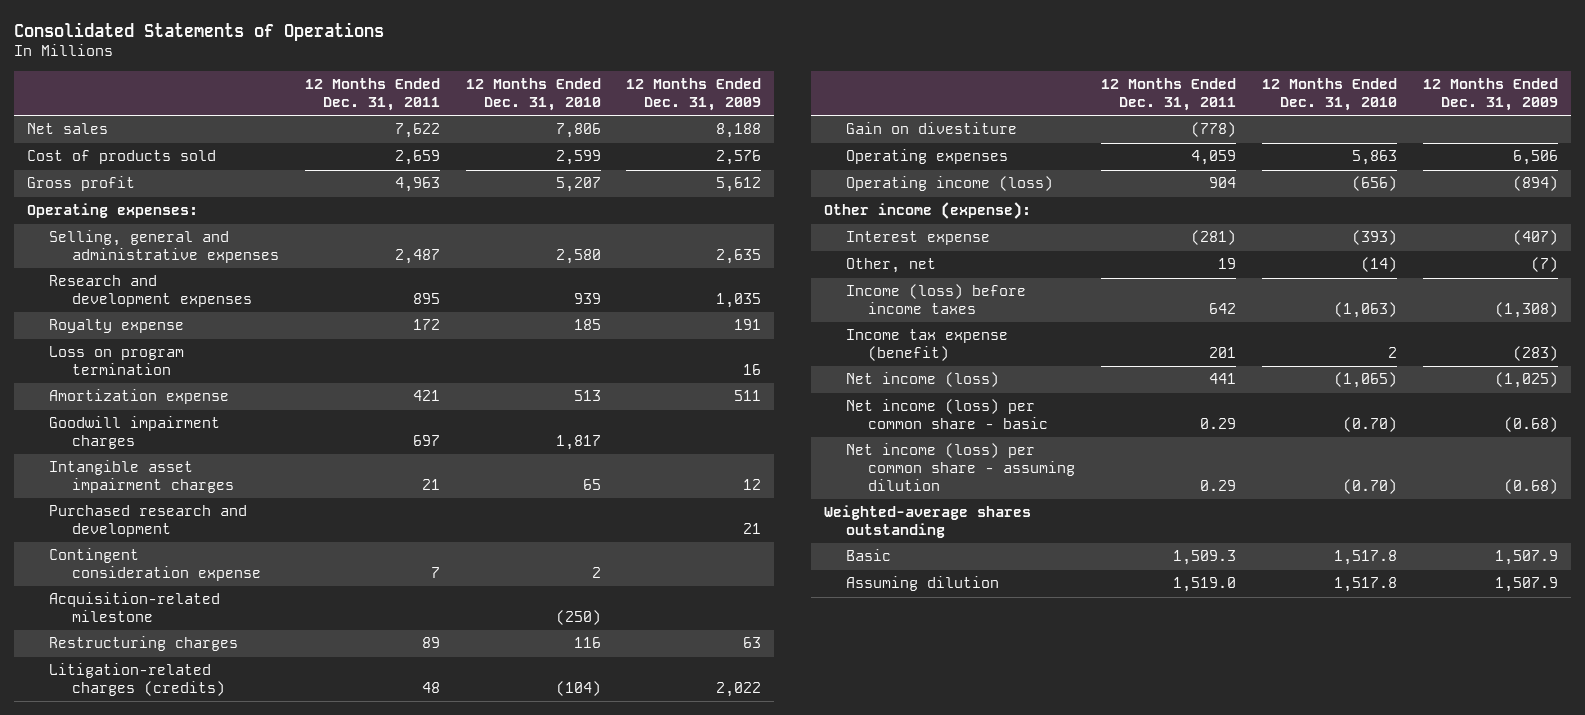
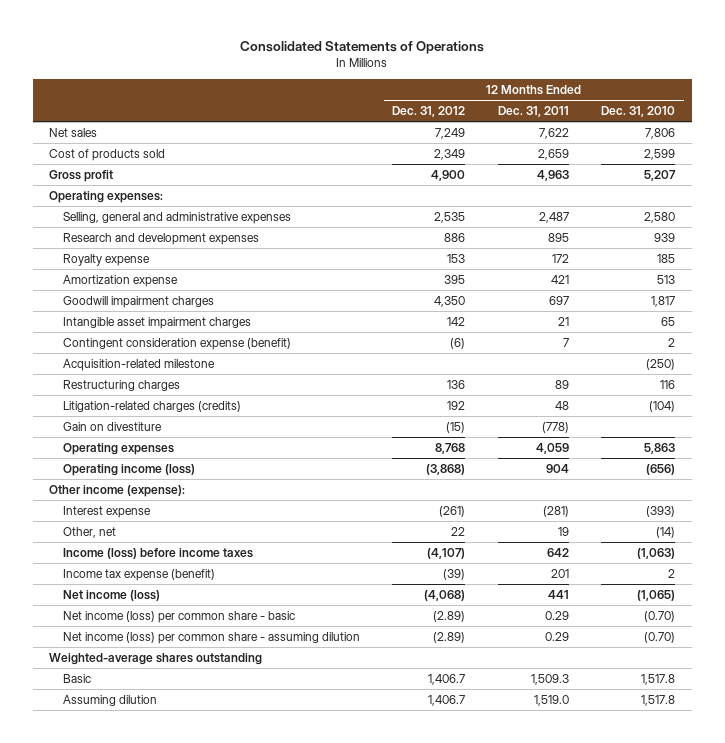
- | 12 Months Ended Dec. 31, 2011 | 12 Months Ended Dec. 31, 2010 | 12 Months Ended Dec. 31, 2009
+ | 12 Months Ended Dec. 31, 2012 | 12 Months Ended Dec. 31, 2011 | 12 Months Ended Dec. 31, 2010
- Loss on program termination | | | 16
- Purchased research and development | | | 21
- Contingent consideration expense | 7 | 2 |
+ Contingent consideration expense (benefit) | (6) | 7 | 2

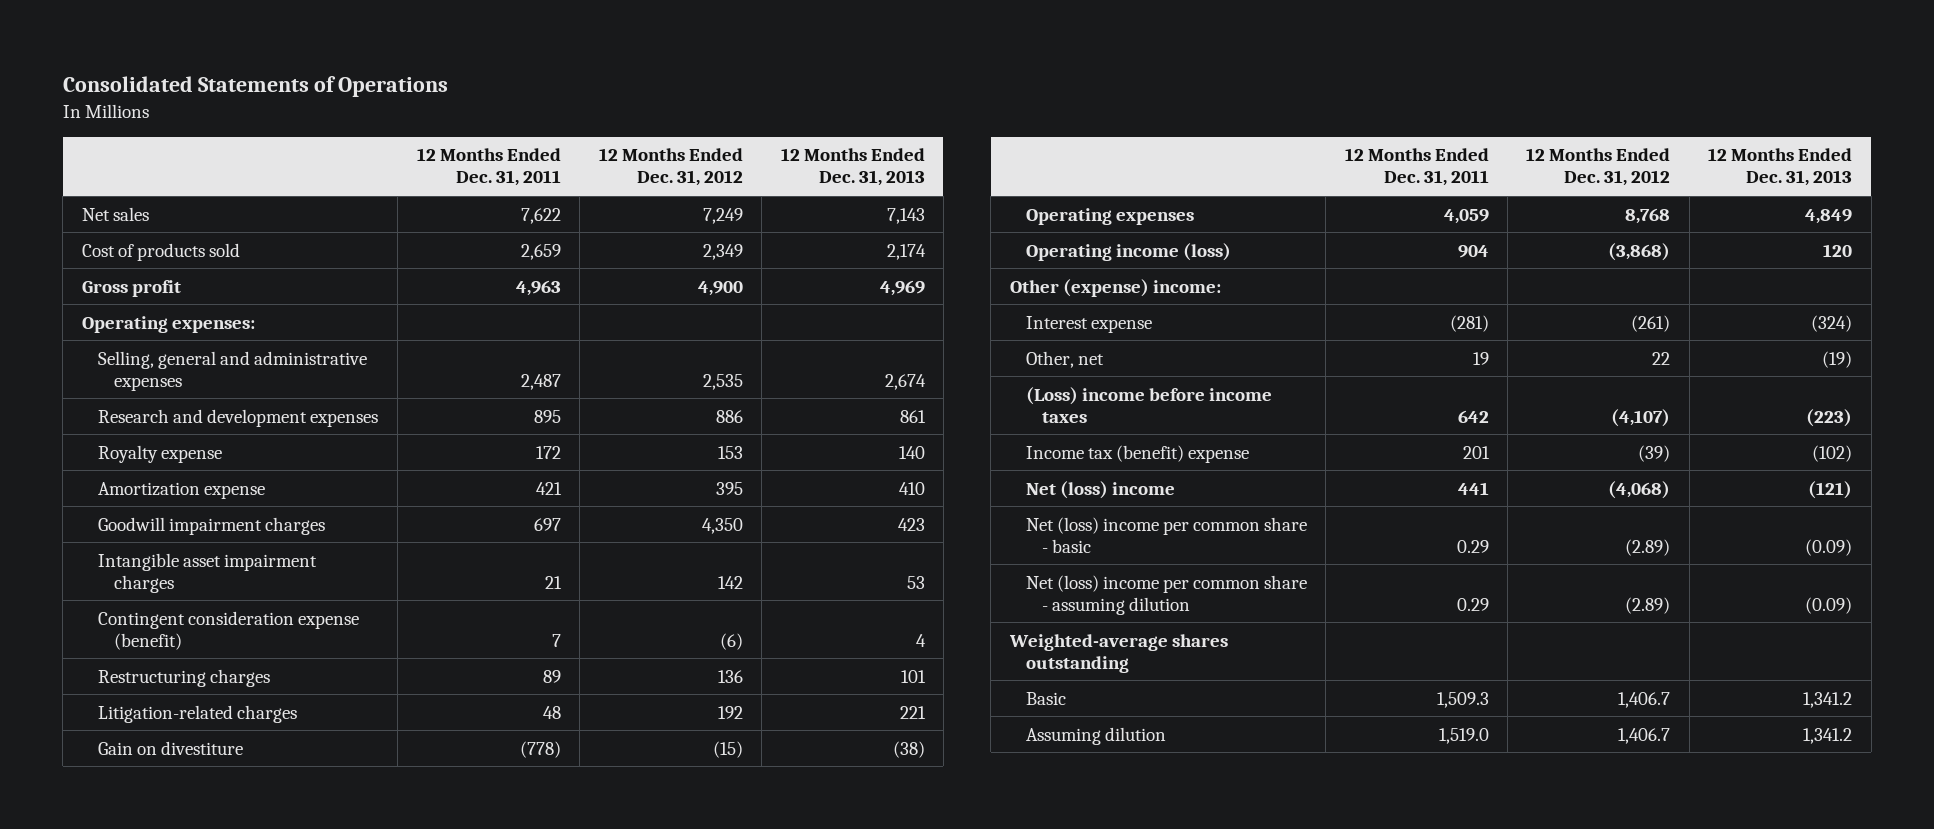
- | 12 Months Ended Dec. 31, 2012 | 12 Months Ended Dec. 31, 2011 | 12 Months Ended Dec. 31, 2010
+ | 12 Months Ended Dec. 31, 2011 | 12 Months Ended Dec. 31, 2012 | 12 Months Ended Dec. 31, 2013
- Acquisition-related milestone | | | (250)
- Litigation-related charges (credits) | 192 | 48 | (104)
+ Litigation-related charges | 48 | 192 | 221
- Other income (expense):
+ Other (expense) income:
- Income (loss) before income taxes | (4,107) | 642 | (1,063)
- Income tax expense (benefit) | (39) | 201 | 2
- Net income (loss) | (4,068) | 441 | (1,065)
- Net income (loss) per common share - basic | (2.89) | 0.29 | (0.70)
- Net income (loss) per common share - assuming dilution | (2.89) | 0.29 | (0.70)
+ (Loss) income before income taxes | 642 | (4,107) | (223)
+ Income tax (benefit) expense | 201 | (39) | (102)
+ Net (loss) income | 441 | (4,068) | (121)
+ Net (loss) income per common share - basic | 0.29 | (2.89) | (0.09)
+ Net (loss) income per common share - assuming dilution | 0.29 | (2.89) | (0.09)

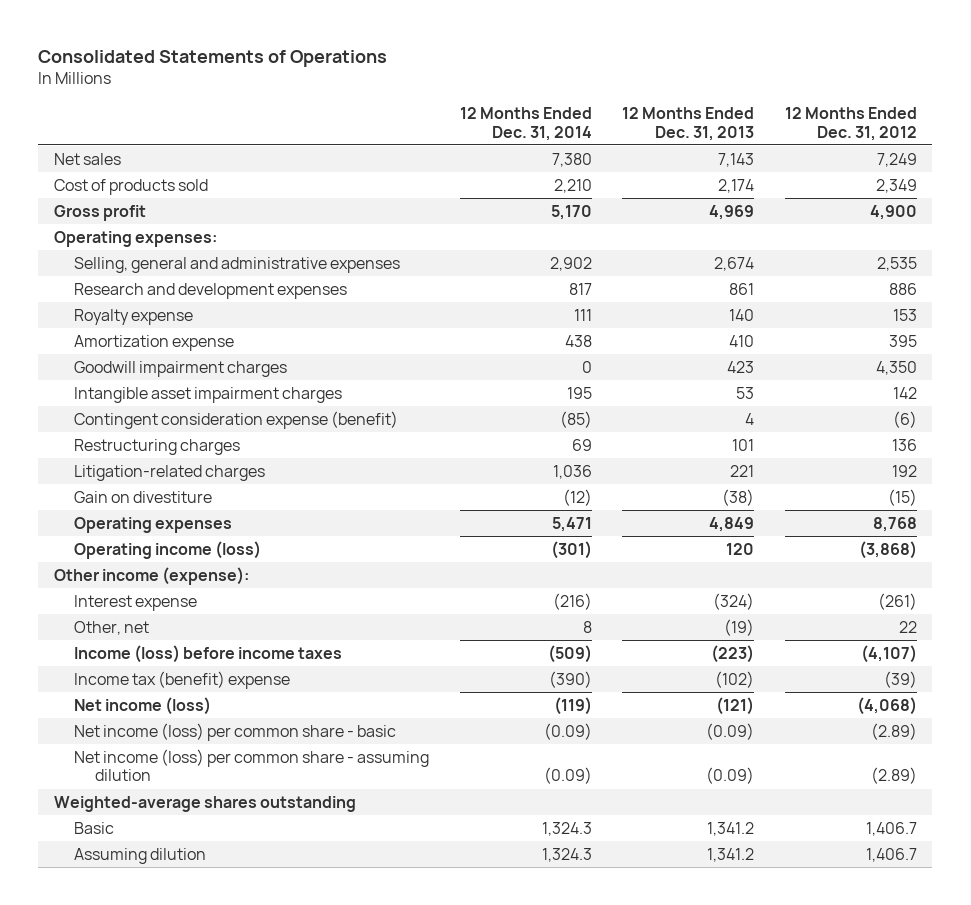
- | 12 Months Ended Dec. 31, 2011 | 12 Months Ended Dec. 31, 2012 | 12 Months Ended Dec. 31, 2013
+ | 12 Months Ended Dec. 31, 2014 | 12 Months Ended Dec. 31, 2013 | 12 Months Ended Dec. 31, 2012
- Other (expense) income:
+ Other income (expense):
- (Loss) income before income taxes | 642 | (4,107) | (223)
+ Income (loss) before income taxes | (509) | (223) | (4,107)
- Net (loss) income | 441 | (4,068) | (121)
- Net (loss) income per common share - basic | 0.29 | (2.89) | (0.09)
- Net (loss) income per common share - assuming dilution | 0.29 | (2.89) | (0.09)
+ Net income (loss) | (119) | (121) | (4,068)
+ Net income (loss) per common share - basic | (0.09) | (0.09) | (2.89)
+ Net income (loss) per common share - assuming dilution | (0.09) | (0.09) | (2.89)

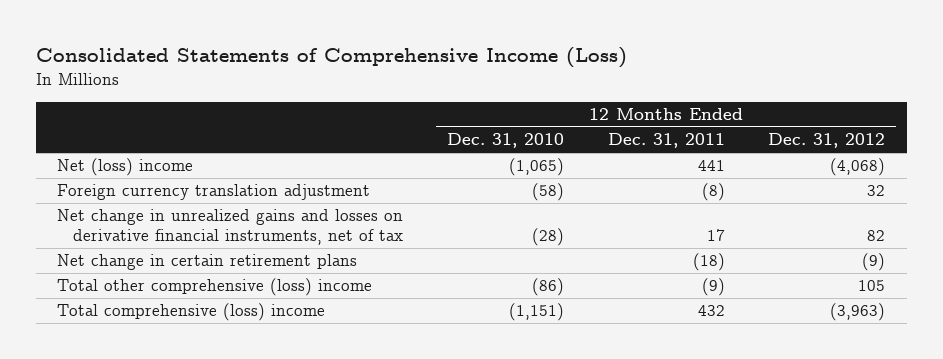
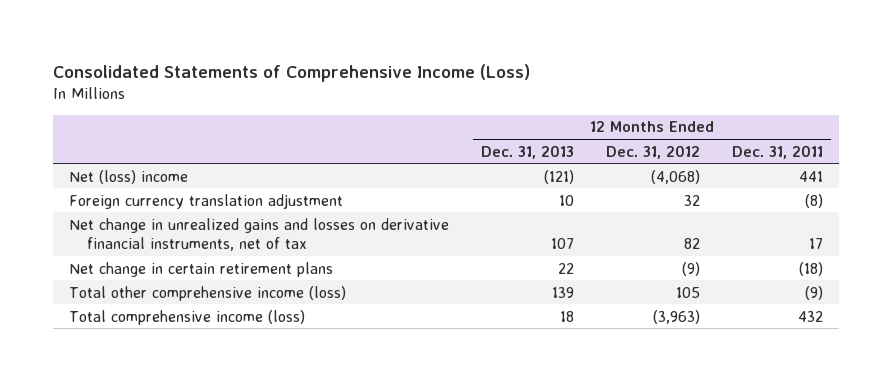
- | 12 Months Ended Dec. 31, 2010 | 12 Months Ended Dec. 31, 2011 | 12 Months Ended Dec. 31, 2012
+ | 12 Months Ended Dec. 31, 2013 | 12 Months Ended Dec. 31, 2012 | 12 Months Ended Dec. 31, 2011
- Total other comprehensive (loss) income | (86) | (9) | 105
- Total comprehensive (loss) income | (1,151) | 432 | (3,963)
+ Total other comprehensive income (loss) | 139 | 105 | (9)
+ Total comprehensive income (loss) | 18 | (3,963) | 432

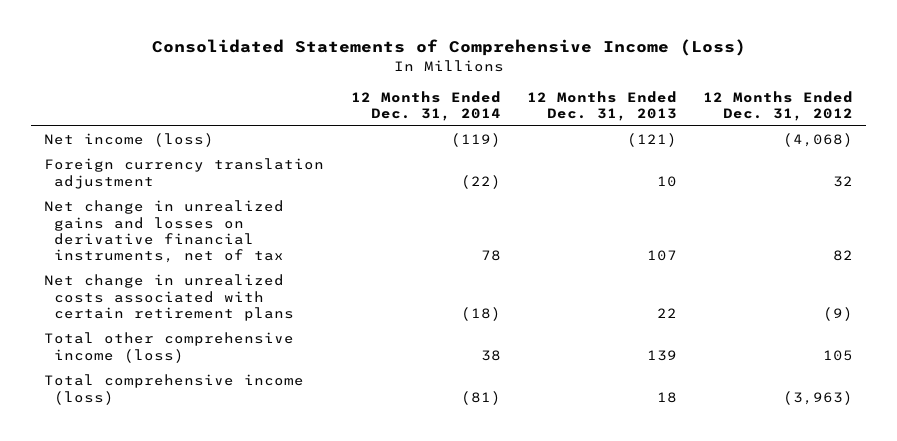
- | 12 Months Ended Dec. 31, 2013 | 12 Months Ended Dec. 31, 2012 | 12 Months Ended Dec. 31, 2011
+ | 12 Months Ended Dec. 31, 2014 | 12 Months Ended Dec. 31, 2013 | 12 Months Ended Dec. 31, 2012
- Net (loss) income | (121) | (4,068) | 441
+ Net income (loss) | (119) | (121) | (4,068)
- Net change in certain retirement plans | 22 | (9) | (18)
+ Net change in unrealized costs associated with certain retirement plans | (18) | 22 | (9)

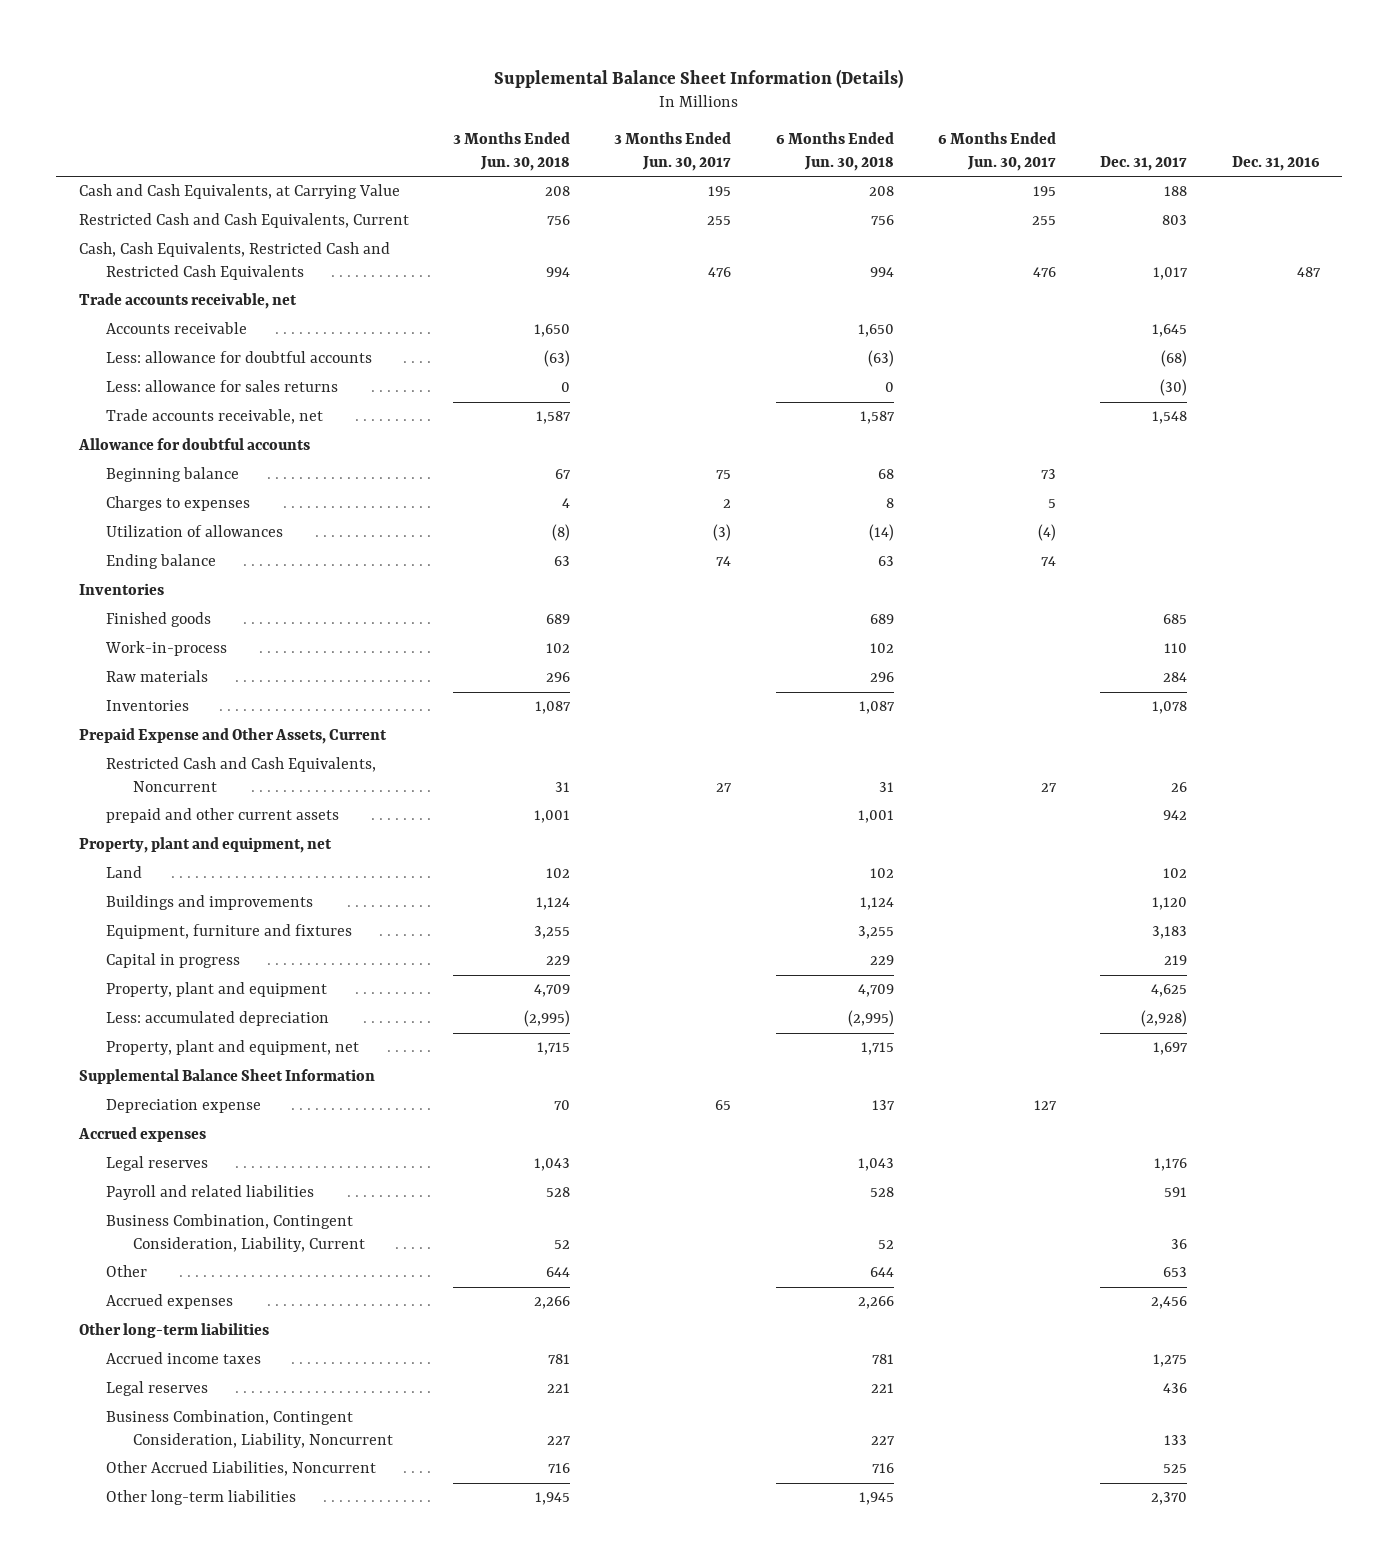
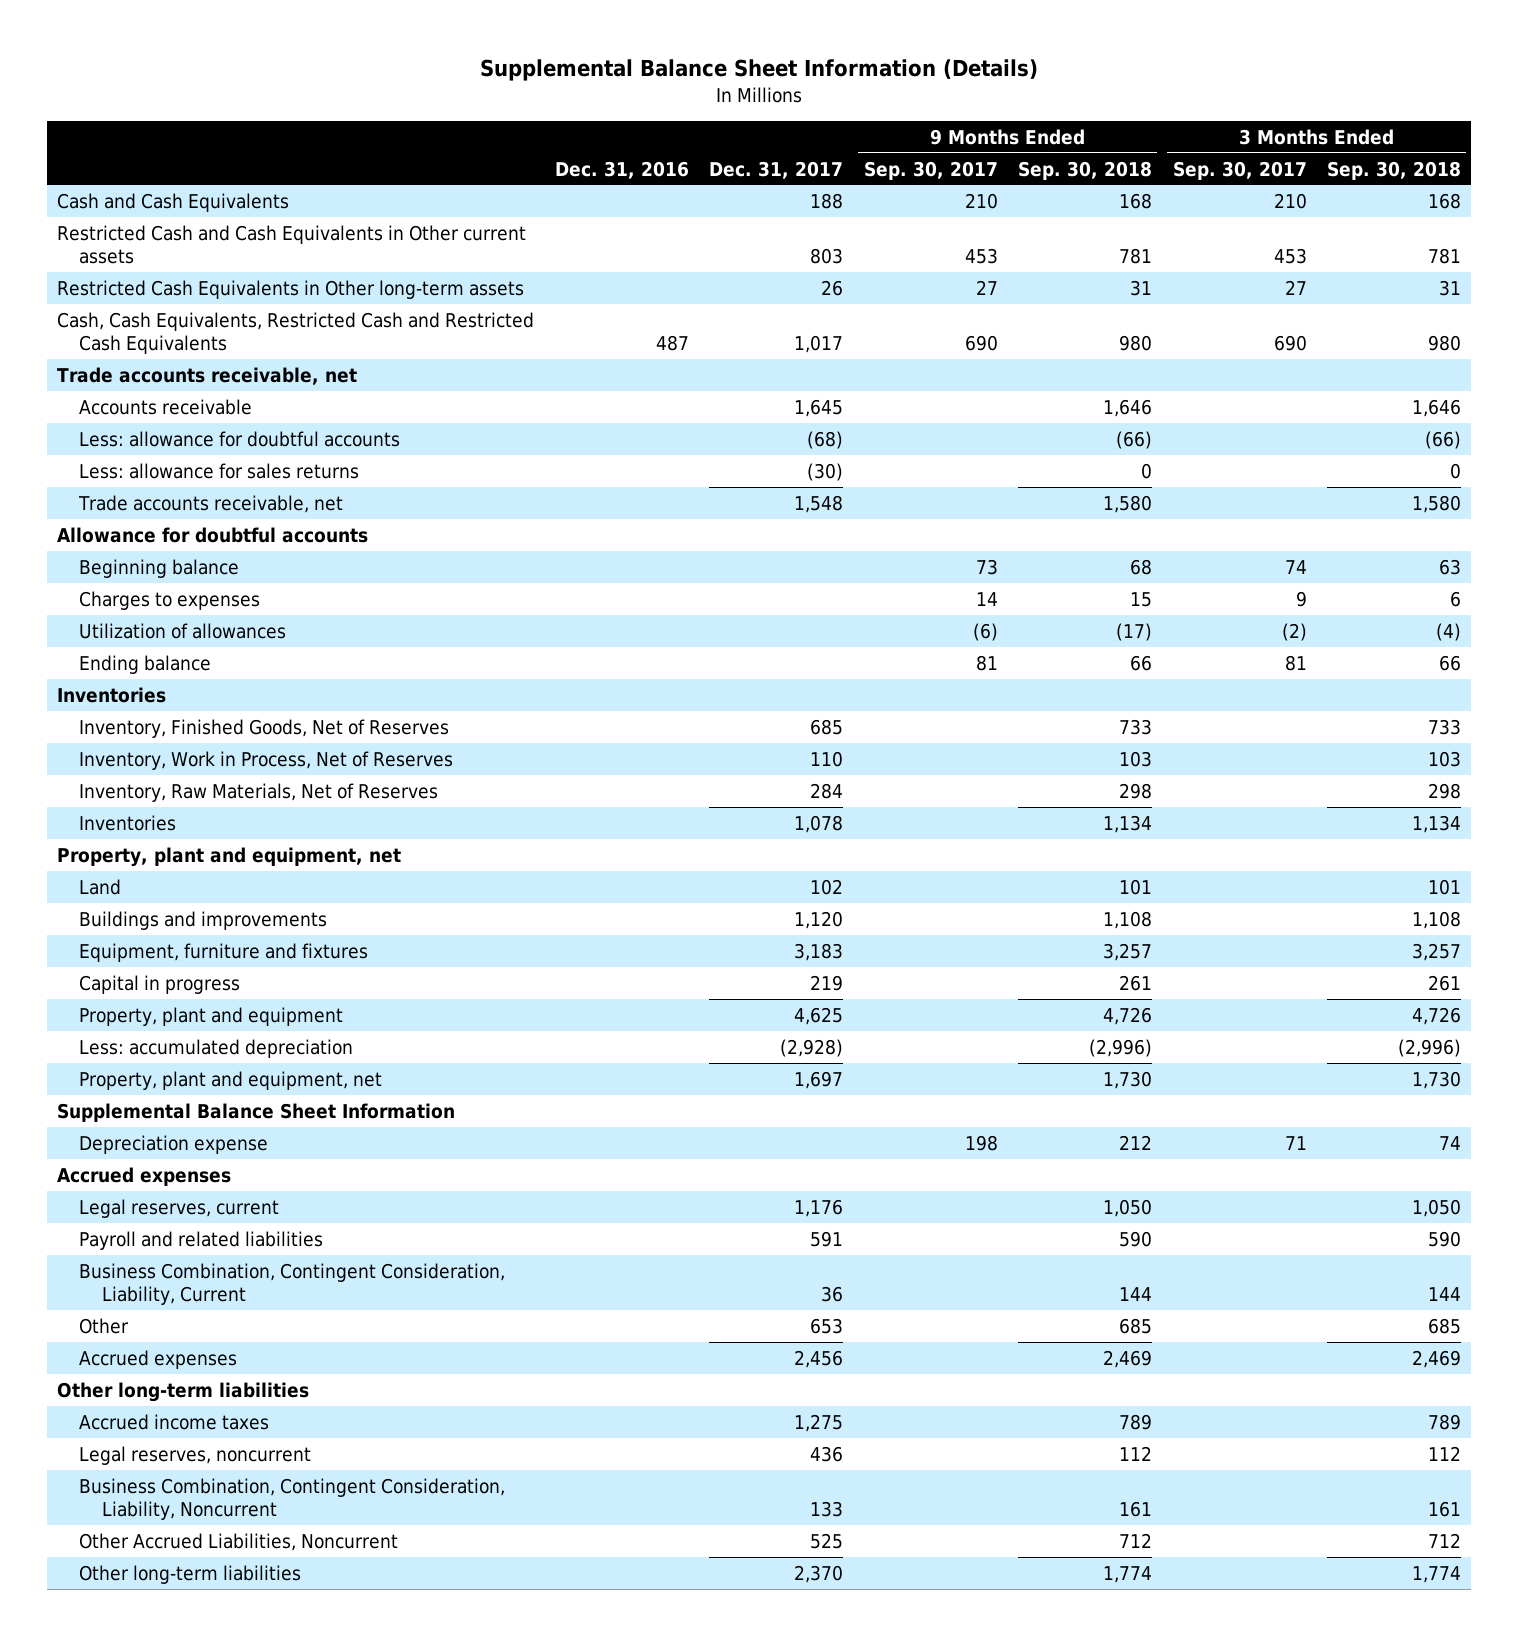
- | 3 Months Ended Jun. 30, 2018 | 3 Months Ended Jun. 30, 2017 | 6 Months Ended Jun. 30, 2018 | 6 Months Ended Jun. 30, 2017 | Dec. 31, 2017 | Dec. 31, 2016
+ | Dec. 31, 2016 | Dec. 31, 2017 | 9 Months Ended Sep. 30, 2017 | 9 Months Ended Sep. 30, 2018 | 3 Months Ended Sep. 30, 2017 | 3 Months Ended Sep. 30, 2018
- Cash and Cash Equivalents, at Carrying Value | 208 | 195 | 208 | 195 | 188 |
- Restricted Cash and Cash Equivalents, Current | 756 | 255 | 756 | 255 | 803 |
+ Cash and Cash Equivalents | | 188 | 210 | 168 | 210 | 168
+ Restricted Cash and Cash Equivalents in Other current assets | | 803 | 453 | 781 | 453 | 781
+ Restricted Cash Equivalents in Other long-term assets | | 26 | 27 | 31 | 27 | 31
- Finished goods | 689 | | 689 | | 685 |
- Work-in-process | 102 | | 102 | | 110 |
- Raw materials | 296 | | 296 | | 284 |
+ Inventory, Finished Goods, Net of Reserves | | 685 | | 733 | | 733
+ Inventory, Work in Process, Net of Reserves | | 110 | | 103 | | 103
+ Inventory, Raw Materials, Net of Reserves | | 284 | | 298 | | 298
- Prepaid Expense and Other Assets, Current
- Restricted Cash and Cash Equivalents, Noncurrent | 31 | 27 | 31 | 27 | 26 |
- prepaid and other current assets | 1,001 | | 1,001 | | 942 |
- Legal reserves | 1,043 | | 1,043 | | 1,176 |
+ Legal reserves, current | | 1,176 | | 1,050 | | 1,050
- Legal reserves | 221 | | 221 | | 436 |
+ Legal reserves, noncurrent | | 436 | | 112 | | 112

